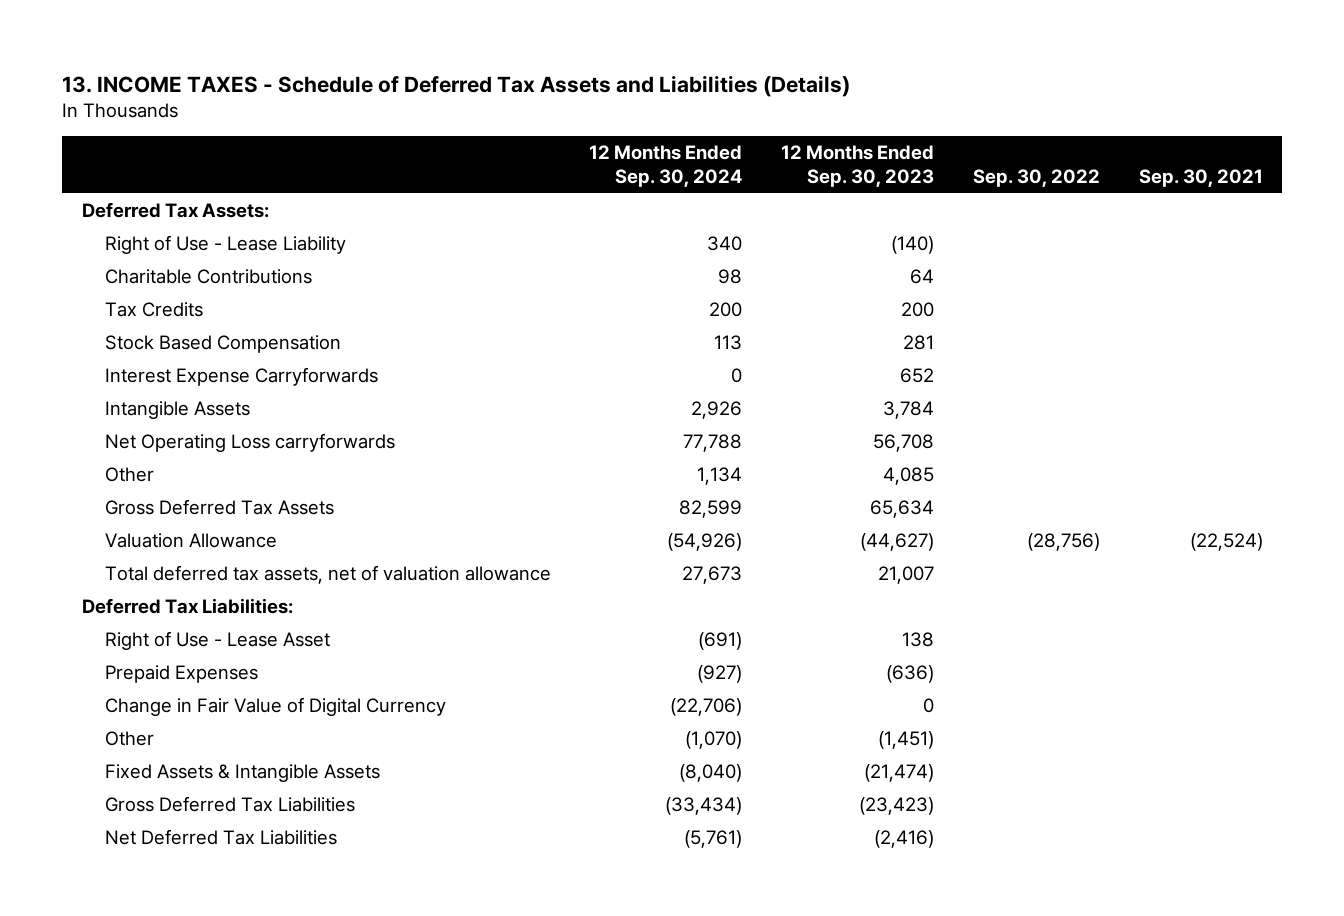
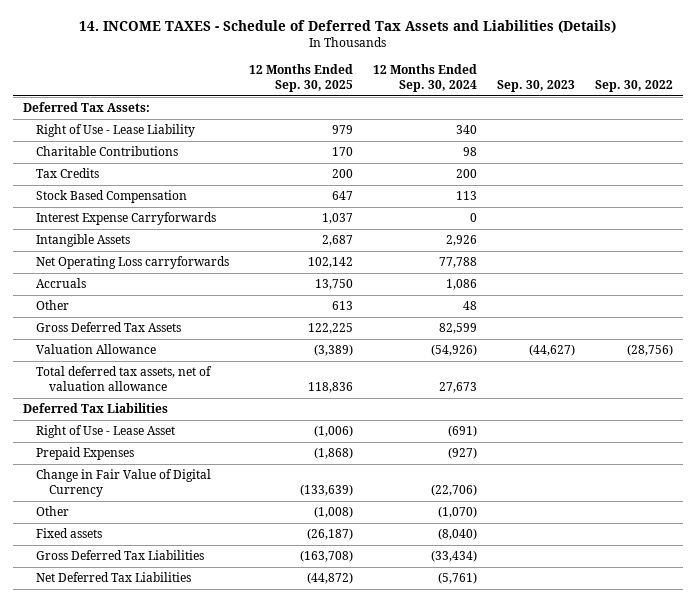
- 13. INCOME TAXES - Schedule of Deferred Tax Assets and Liabilities (Details)
+ 14. INCOME TAXES - Schedule of Deferred Tax Assets and Liabilities (Details)
- | 12 Months Ended Sep. 30, 2024 | 12 Months Ended Sep. 30, 2023 | Sep. 30, 2022 | Sep. 30, 2021
+ | 12 Months Ended Sep. 30, 2025 | 12 Months Ended Sep. 30, 2024 | Sep. 30, 2023 | Sep. 30, 2022
- Other | 1,134 | 4,085 | |
+ Accruals | 13,750 | 1,086 | |
+ Other | 613 | 48 | |
- Deferred Tax Liabilities:
+ Deferred Tax Liabilities
- Fixed Assets & Intangible Assets | (8,040) | (21,474) | |
+ Fixed assets | (26,187) | (8,040) | |

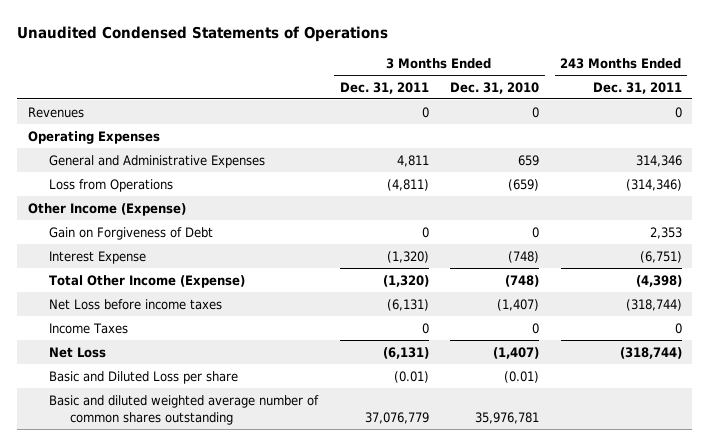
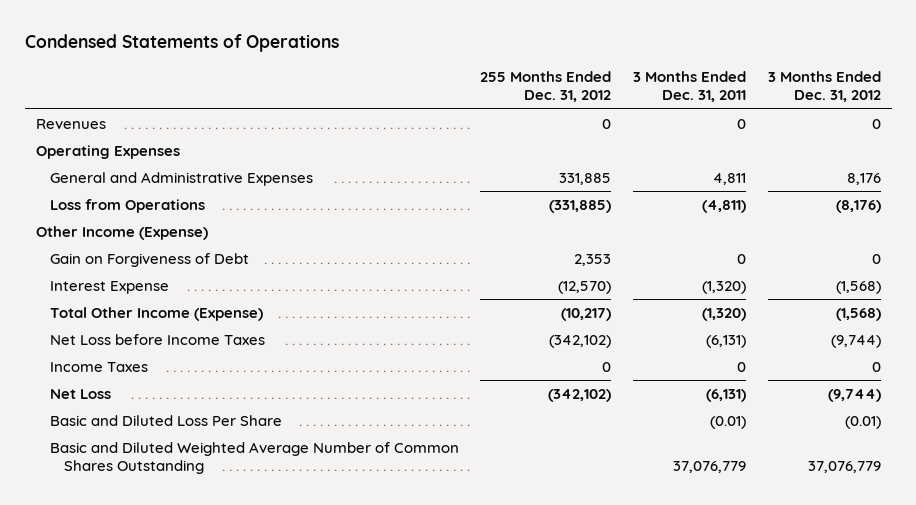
- Unaudited Condensed Statements of Operations
+ Condensed Statements of Operations
- | 3 Months Ended Dec. 31, 2011 | 3 Months Ended Dec. 31, 2010 | 243 Months Ended Dec. 31, 2011
+ | 255 Months Ended Dec. 31, 2012 | 3 Months Ended Dec. 31, 2011 | 3 Months Ended Dec. 31, 2012
- Net Loss before income taxes | (6,131) | (1,407) | (318,744)
+ Net Loss before Income Taxes | (342,102) | (6,131) | (9,744)
- Basic and Diluted Loss per share | (0.01) | (0.01) |
- Basic and diluted weighted average number of common shares outstanding | 37,076,779 | 35,976,781 |
+ Basic and Diluted Loss Per Share | | (0.01) | (0.01)
+ Basic and Diluted Weighted Average Number of Common Shares Outstanding | | 37,076,779 | 37,076,779

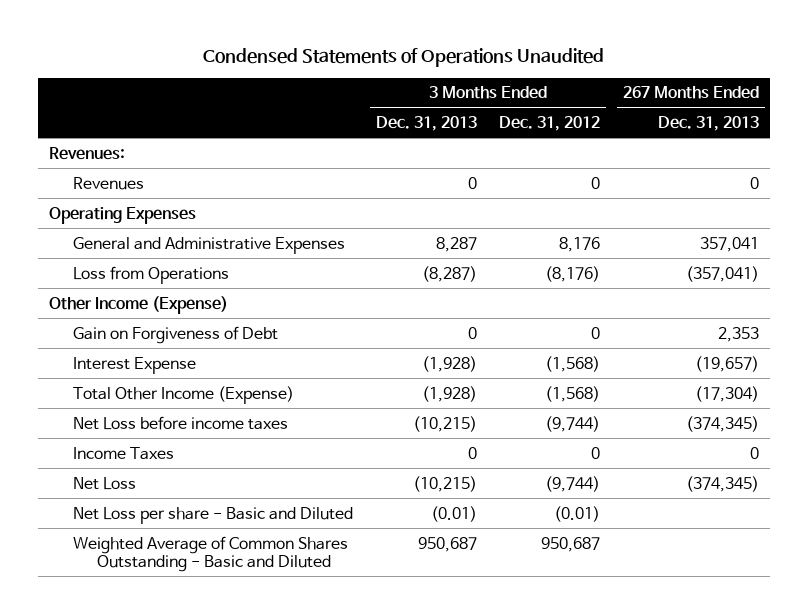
- Condensed Statements of Operations
+ Condensed Statements of Operations Unaudited
- | 255 Months Ended Dec. 31, 2012 | 3 Months Ended Dec. 31, 2011 | 3 Months Ended Dec. 31, 2012
+ | 3 Months Ended Dec. 31, 2013 | 3 Months Ended Dec. 31, 2012 | 267 Months Ended Dec. 31, 2013
+ Revenues:
- Net Loss before Income Taxes | (342,102) | (6,131) | (9,744)
+ Net Loss before income taxes | (10,215) | (9,744) | (374,345)
- Basic and Diluted Loss Per Share | | (0.01) | (0.01)
- Basic and Diluted Weighted Average Number of Common Shares Outstanding | | 37,076,779 | 37,076,779
+ Net Loss per share - Basic and Diluted | (0.01) | (0.01) |
+ Weighted Average of Common Shares Outstanding - Basic and Diluted | 950,687 | 950,687 |

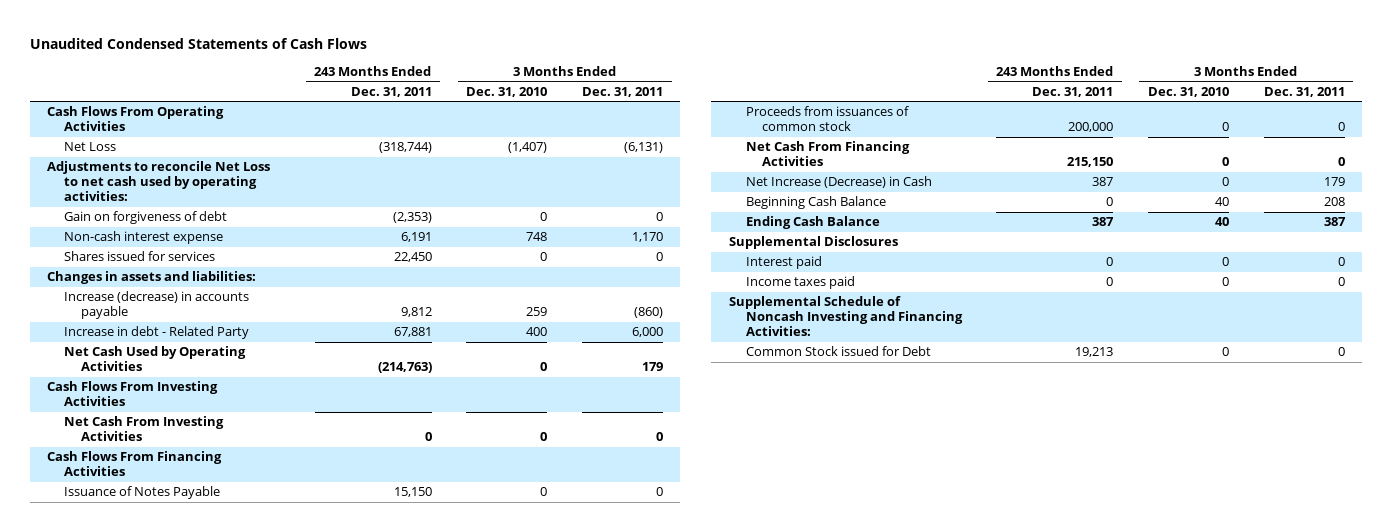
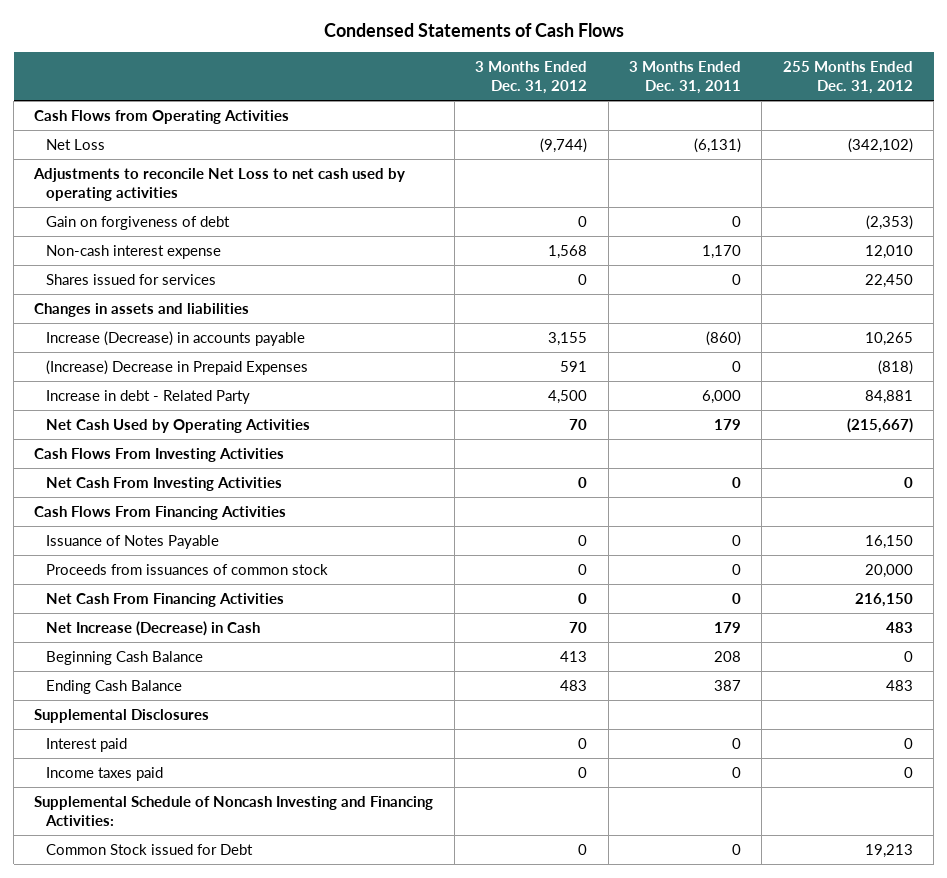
- Unaudited Condensed Statements of Cash Flows
+ Condensed Statements of Cash Flows
- | 243 Months Ended Dec. 31, 2011 | 3 Months Ended Dec. 31, 2010 | 3 Months Ended Dec. 31, 2011
+ | 3 Months Ended Dec. 31, 2012 | 3 Months Ended Dec. 31, 2011 | 255 Months Ended Dec. 31, 2012
- Cash Flows From Operating Activities
+ Cash Flows from Operating Activities
- Adjustments to reconcile Net Loss to net cash used by operating activities:
+ Adjustments to reconcile Net Loss to net cash used by operating activities
- Changes in assets and liabilities:
- Increase (decrease) in accounts payable | 9,812 | 259 | (860)
+ Changes in assets and liabilities
+ Increase (Decrease) in accounts payable | 3,155 | (860) | 10,265
+ (Increase) Decrease in Prepaid Expenses | 591 | 0 | (818)

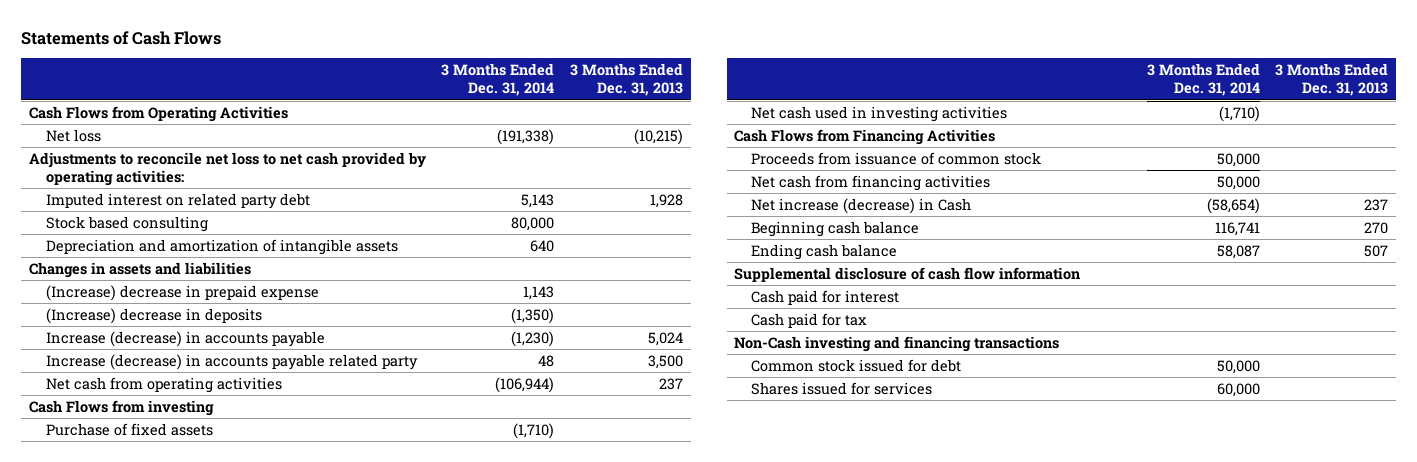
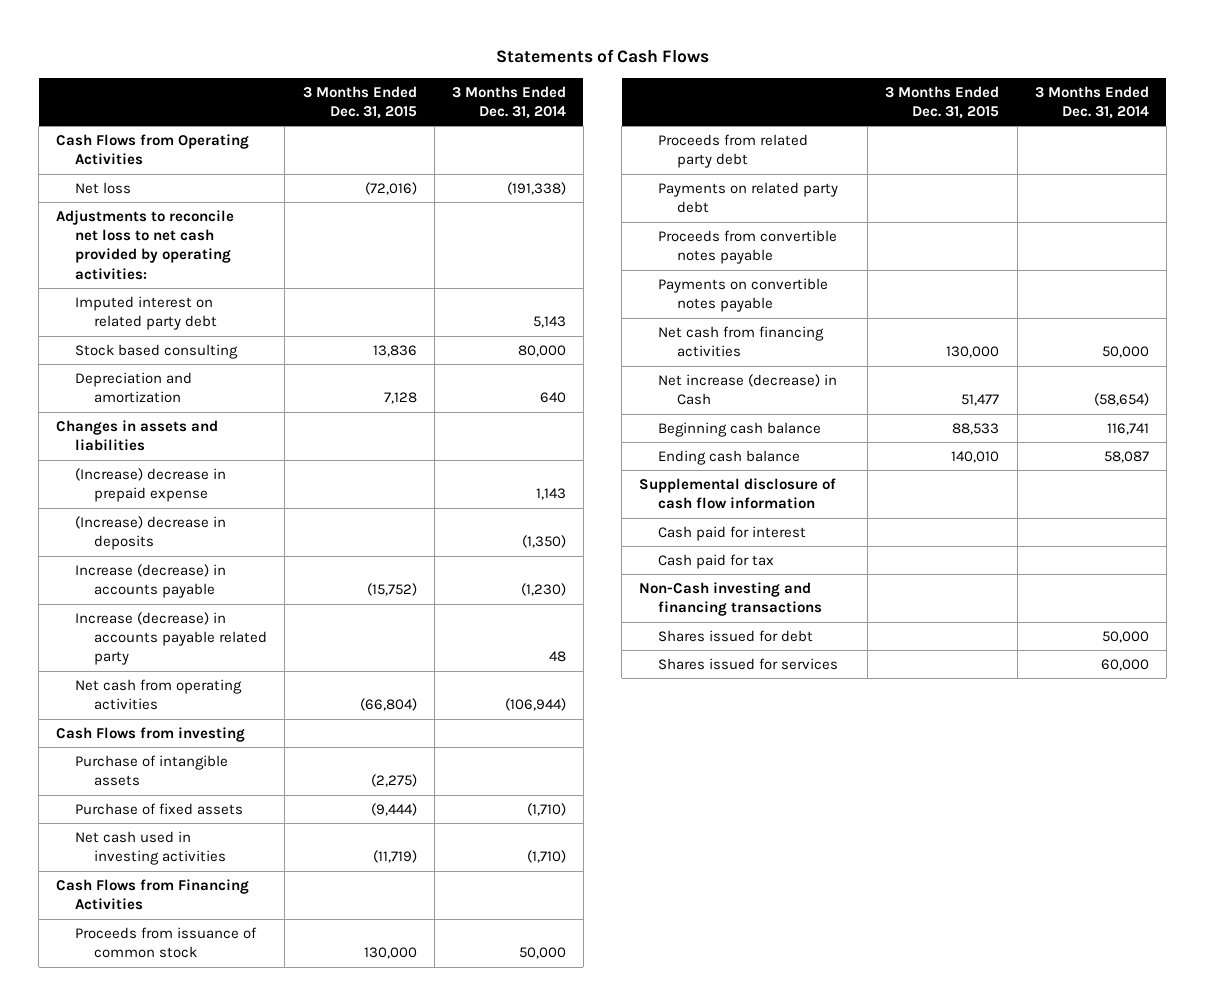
- | 3 Months Ended Dec. 31, 2014 | 3 Months Ended Dec. 31, 2013
+ | 3 Months Ended Dec. 31, 2015 | 3 Months Ended Dec. 31, 2014
- Depreciation and amortization of intangible assets | 640 |
+ Depreciation and amortization | 7,128 | 640
+ Purchase of intangible assets | (2,275) |
+ Proceeds from related party debt
+ Payments on related party debt
+ Proceeds from convertible notes payable
+ Payments on convertible notes payable
- Common stock issued for debt | 50,000 |
+ Shares issued for debt | | 50,000

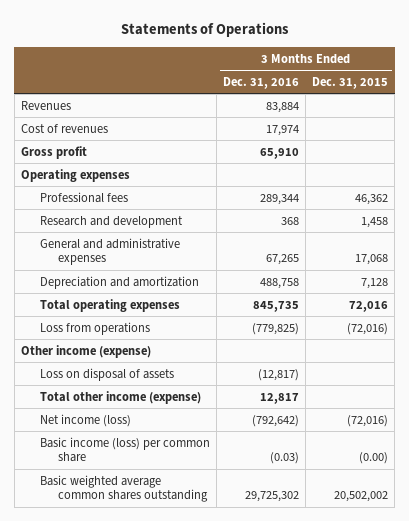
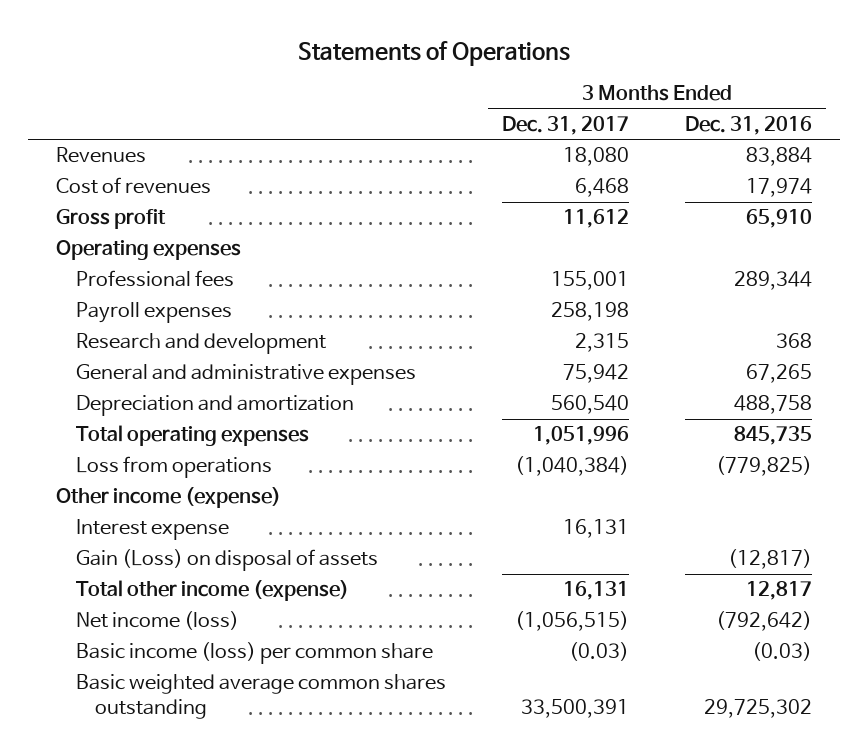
- | 3 Months Ended Dec. 31, 2016 | 3 Months Ended Dec. 31, 2015
+ | 3 Months Ended Dec. 31, 2017 | 3 Months Ended Dec. 31, 2016
+ Payroll expenses | 258,198 |
- Loss on disposal of assets | (12,817) |
+ Interest expense | 16,131 |
+ Gain (Loss) on disposal of assets | | (12,817)

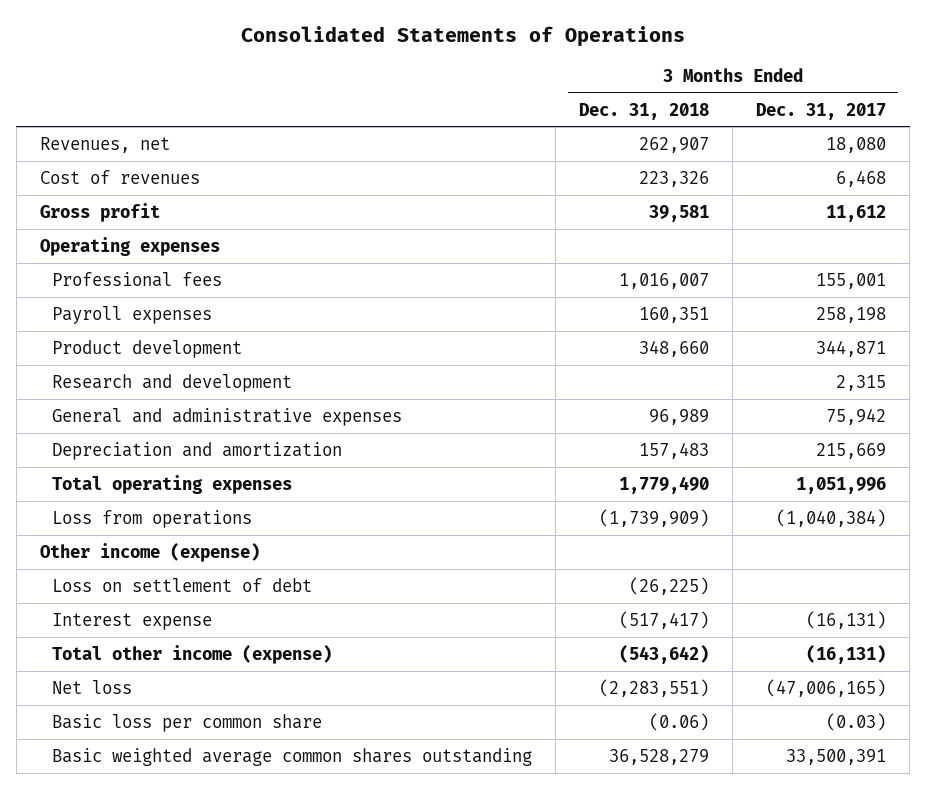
- Statements of Operations
+ Consolidated Statements of Operations
- | 3 Months Ended Dec. 31, 2017 | 3 Months Ended Dec. 31, 2016
+ | 3 Months Ended Dec. 31, 2018 | 3 Months Ended Dec. 31, 2017
- Revenues | 18,080 | 83,884
+ Revenues, net | 262,907 | 18,080
+ Product development | 348,660 | 344,871
- Depreciation and amortization | 560,540 | 488,758
+ Depreciation and amortization | 157,483 | 215,669
- Interest expense | 16,131 |
- Gain (Loss) on disposal of assets | | (12,817)
- Total other income (expense) | 16,131 | 12,817
- Net income (loss) | (1,056,515) | (792,642)
- Basic income (loss) per common share | (0.03) | (0.03)
+ Loss on settlement of debt | (26,225) |
+ Interest expense | (517,417) | (16,131)
+ Total other income (expense) | (543,642) | (16,131)
+ Net loss | (2,283,551) | (47,006,165)
+ Basic loss per common share | (0.06) | (0.03)

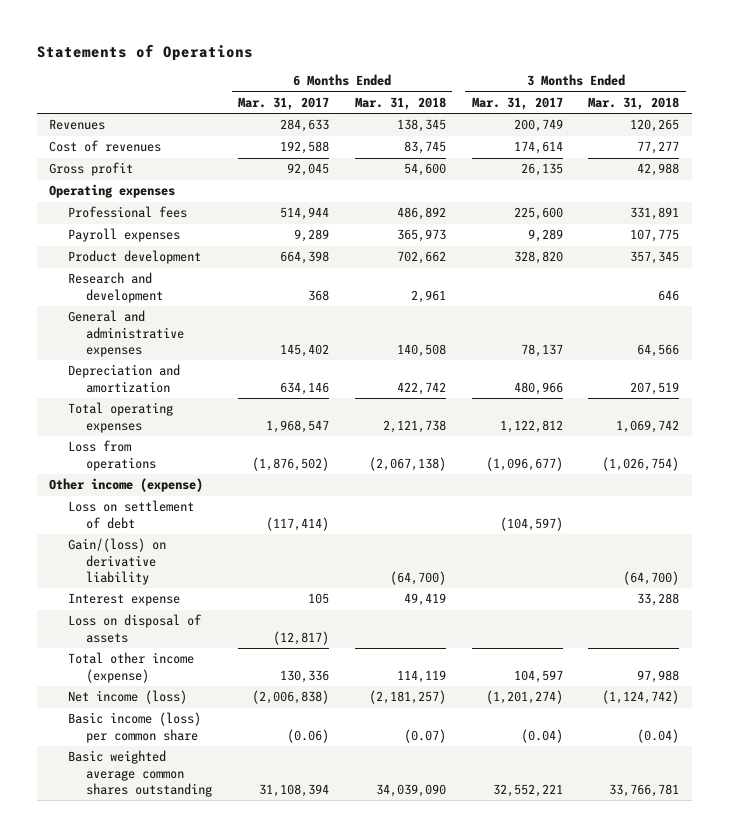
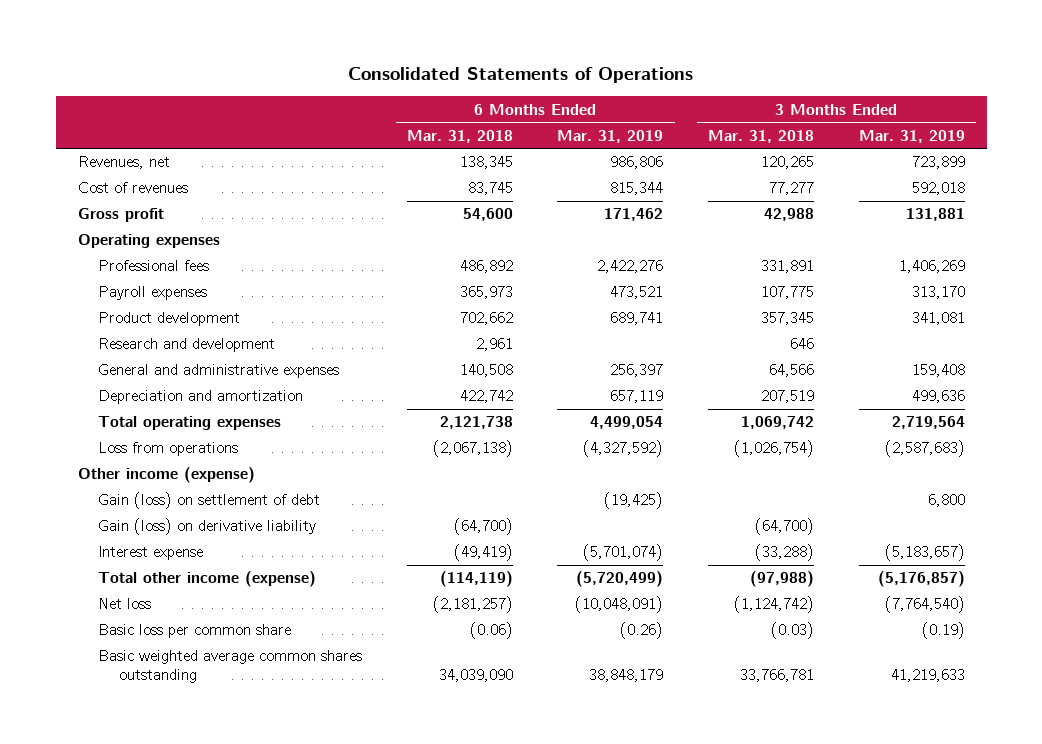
- Statements of Operations
+ Consolidated Statements of Operations
- | 6 Months Ended Mar. 31, 2017 | 6 Months Ended Mar. 31, 2018 | 3 Months Ended Mar. 31, 2017 | 3 Months Ended Mar. 31, 2018
+ | 6 Months Ended Mar. 31, 2018 | 6 Months Ended Mar. 31, 2019 | 3 Months Ended Mar. 31, 2018 | 3 Months Ended Mar. 31, 2019
- Revenues | 284,633 | 138,345 | 200,749 | 120,265
+ Revenues, net | 138,345 | 986,806 | 120,265 | 723,899
- Loss on settlement of debt | (117,414) | | (104,597) |
- Gain/(loss) on derivative liability | | (64,700) | | (64,700)
- Interest expense | 105 | 49,419 | | 33,288
- Loss on disposal of assets | (12,817) | | |
- Total other income (expense) | 130,336 | 114,119 | 104,597 | 97,988
- Net income (loss) | (2,006,838) | (2,181,257) | (1,201,274) | (1,124,742)
- Basic income (loss) per common share | (0.06) | (0.07) | (0.04) | (0.04)
+ Gain (loss) on settlement of debt | | (19,425) | | 6,800
+ Gain (loss) on derivative liability | (64,700) | | (64,700) |
+ Interest expense | (49,419) | (5,701,074) | (33,288) | (5,183,657)
+ Total other income (expense) | (114,119) | (5,720,499) | (97,988) | (5,176,857)
+ Net loss | (2,181,257) | (10,048,091) | (1,124,742) | (7,764,540)
+ Basic loss per common share | (0.06) | (0.26) | (0.03) | (0.19)

